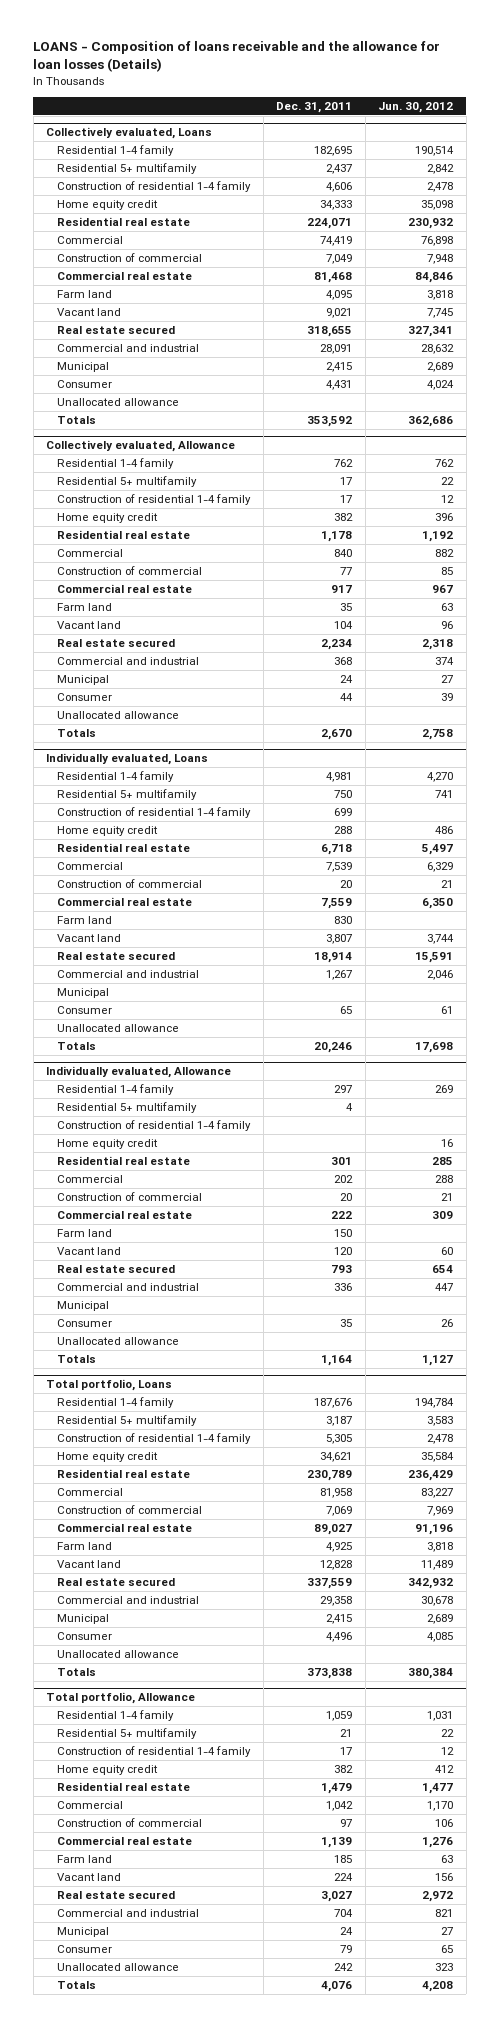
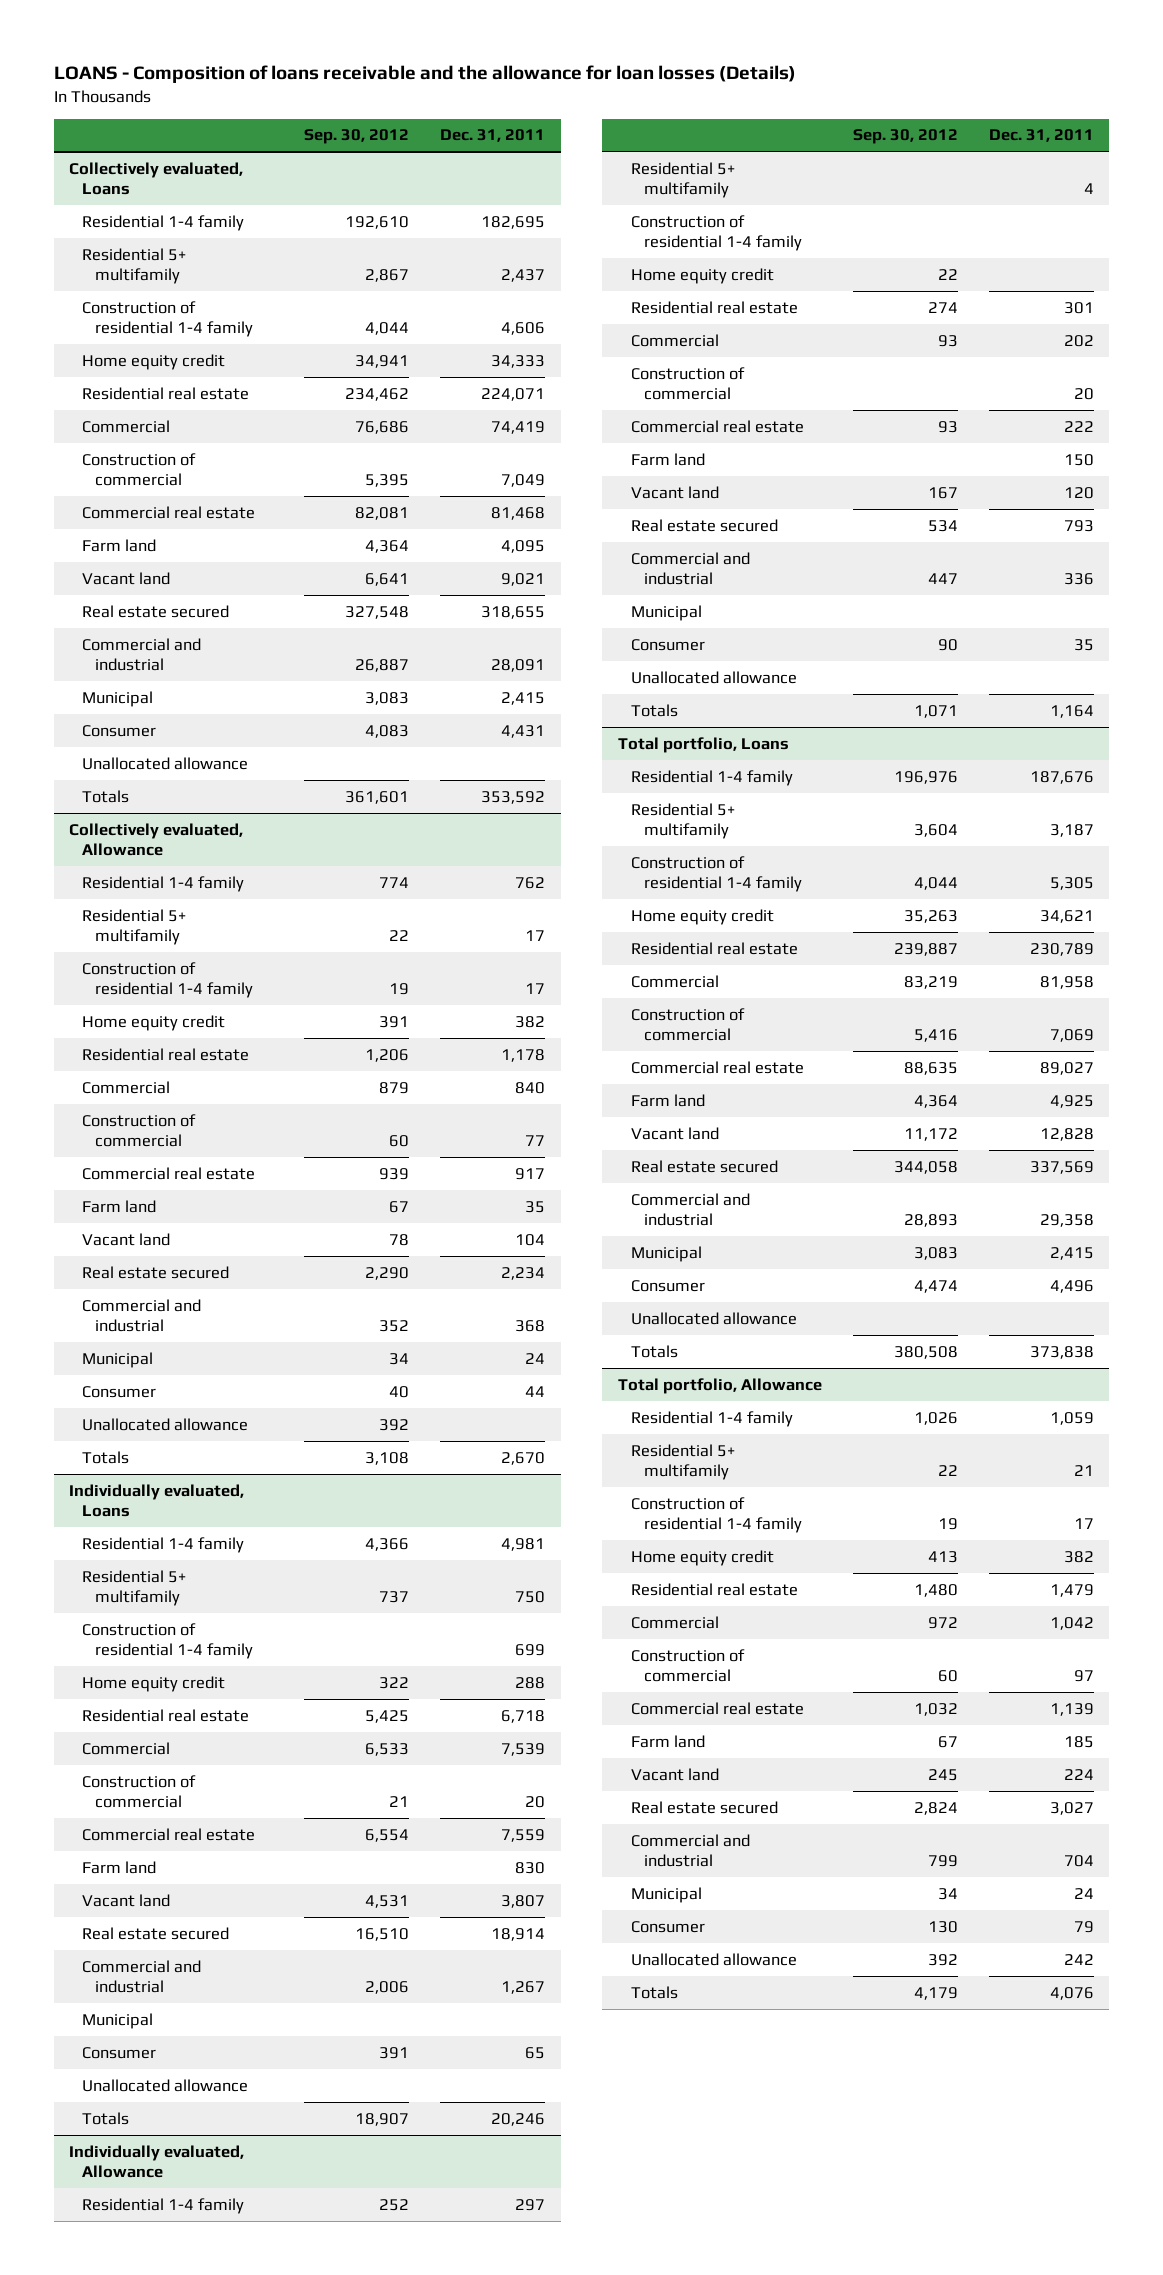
- | Dec. 31, 2011 | Jun. 30, 2012
+ | Sep. 30, 2012 | Dec. 31, 2011
@ Total portfolio, Loans
- Real estate secured | 337,559 | 342,932
+ Real estate secured | 344,058 | 337,569

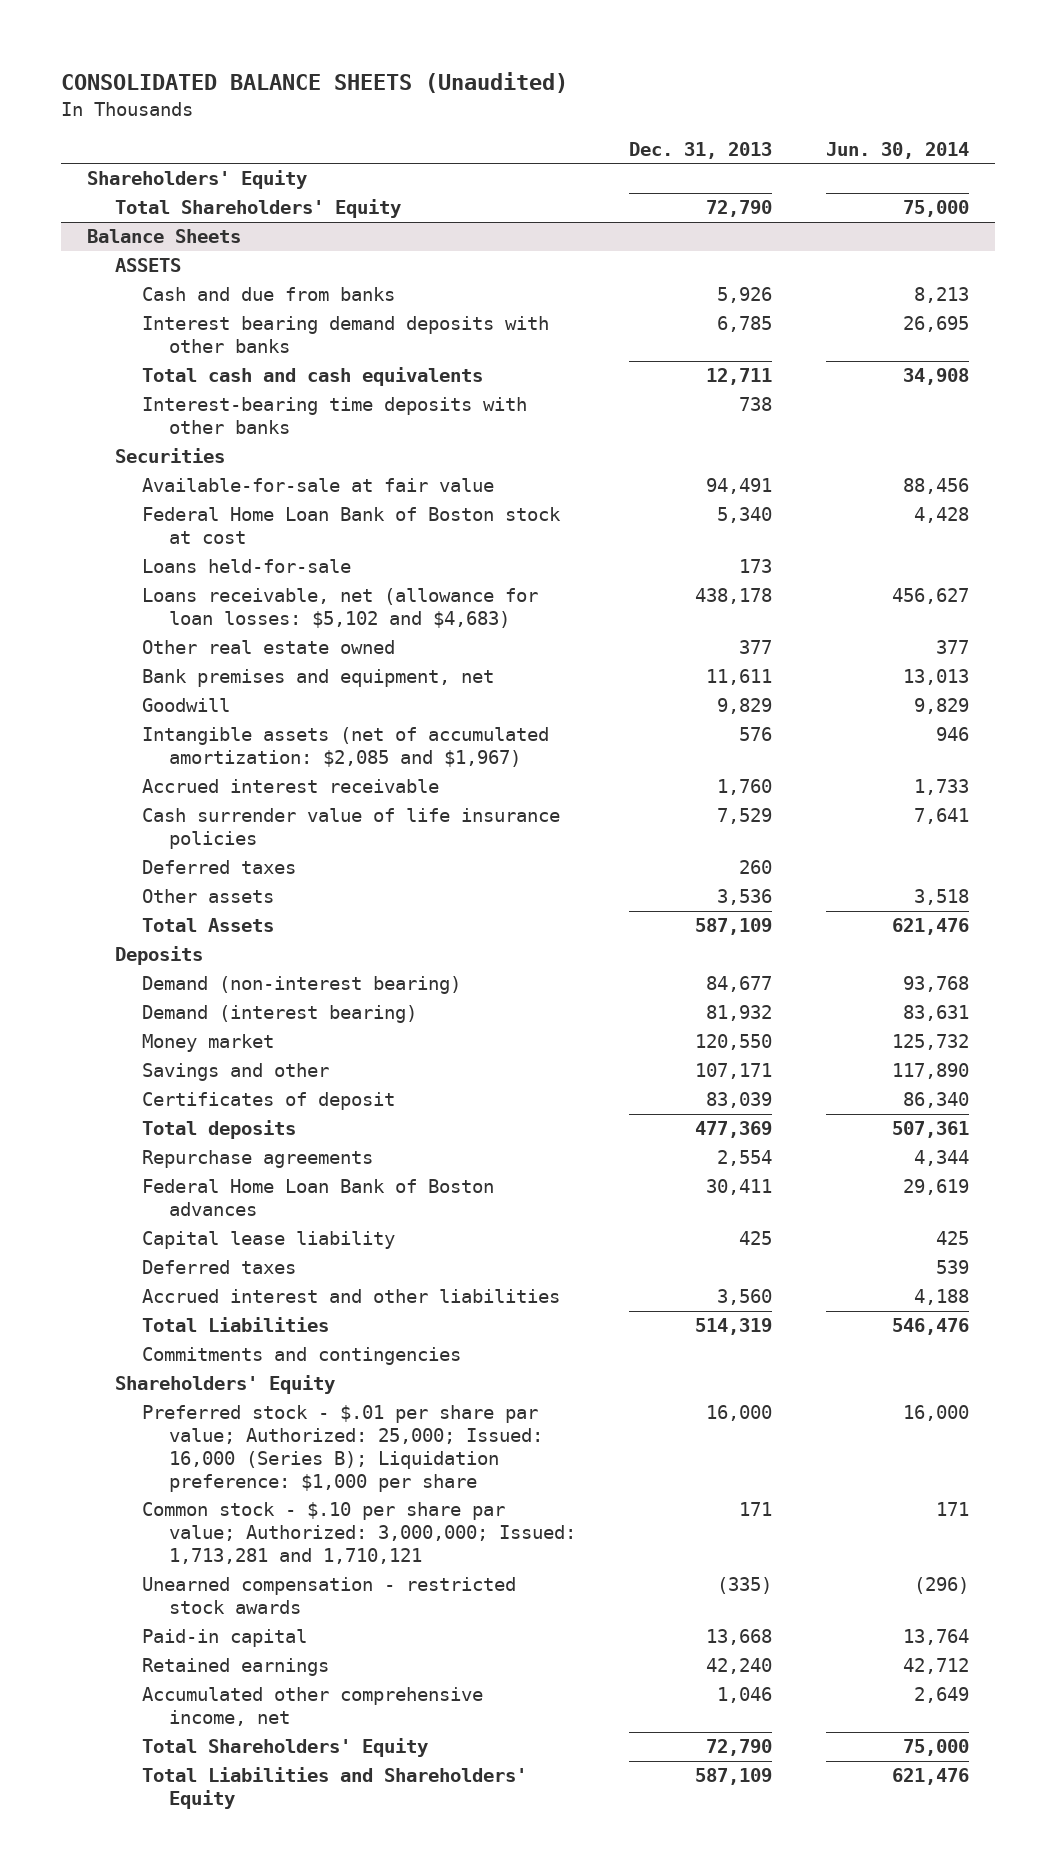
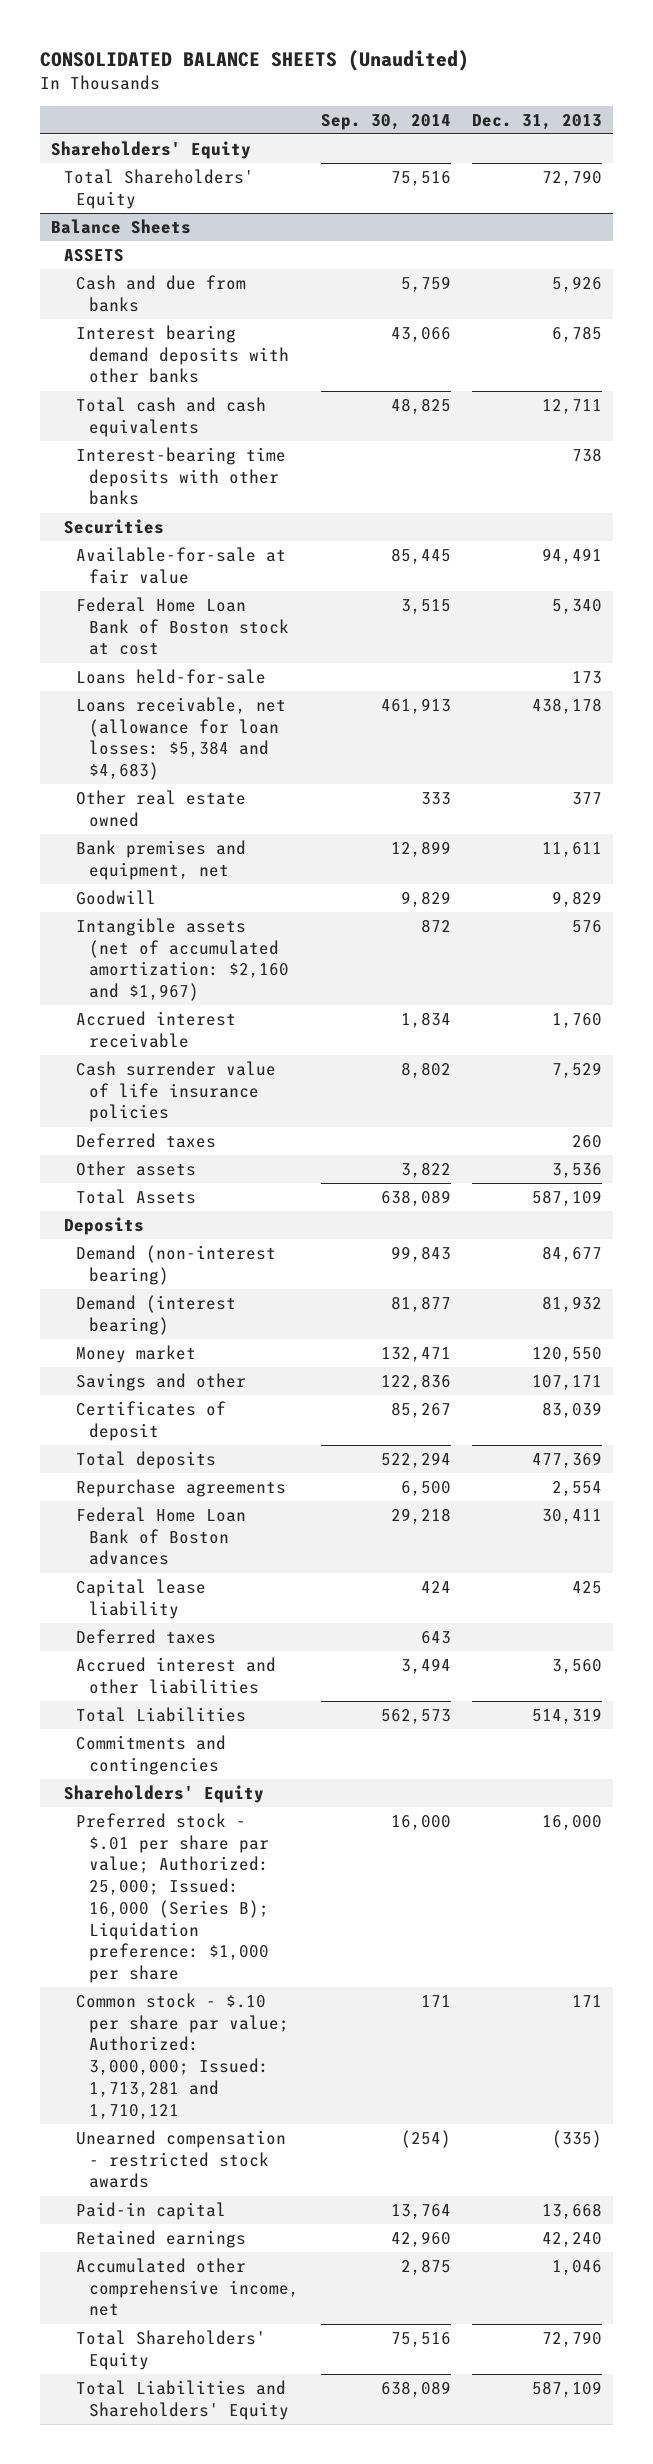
- | Dec. 31, 2013 | Jun. 30, 2014
+ | Sep. 30, 2014 | Dec. 31, 2013
@ Balance Sheets
- Loans receivable, net (allowance for loan losses: $5,102 and $4,683) | 438,178 | 456,627
+ Loans receivable, net (allowance for loan losses: $5,384 and $4,683) | 461,913 | 438,178
- Intangible assets (net of accumulated amortization: $2,085 and $1,967) | 576 | 946
+ Intangible assets (net of accumulated amortization: $2,160 and $1,967) | 872 | 576

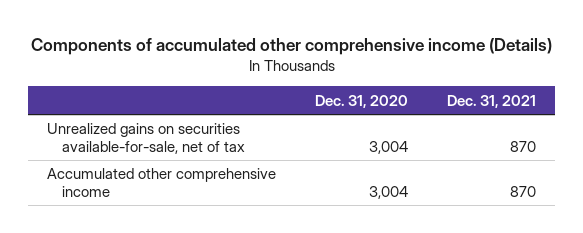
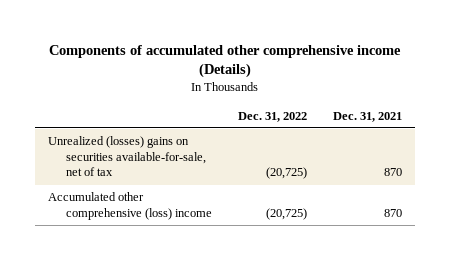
- | Dec. 31, 2020 | Dec. 31, 2021
+ | Dec. 31, 2022 | Dec. 31, 2021
- Unrealized gains on securities available-for-sale, net of tax | 3,004 | 870
- Accumulated other comprehensive income | 3,004 | 870
+ Unrealized (losses) gains on securities available-for-sale, net of tax | (20,725) | 870
+ Accumulated other comprehensive (loss) income | (20,725) | 870

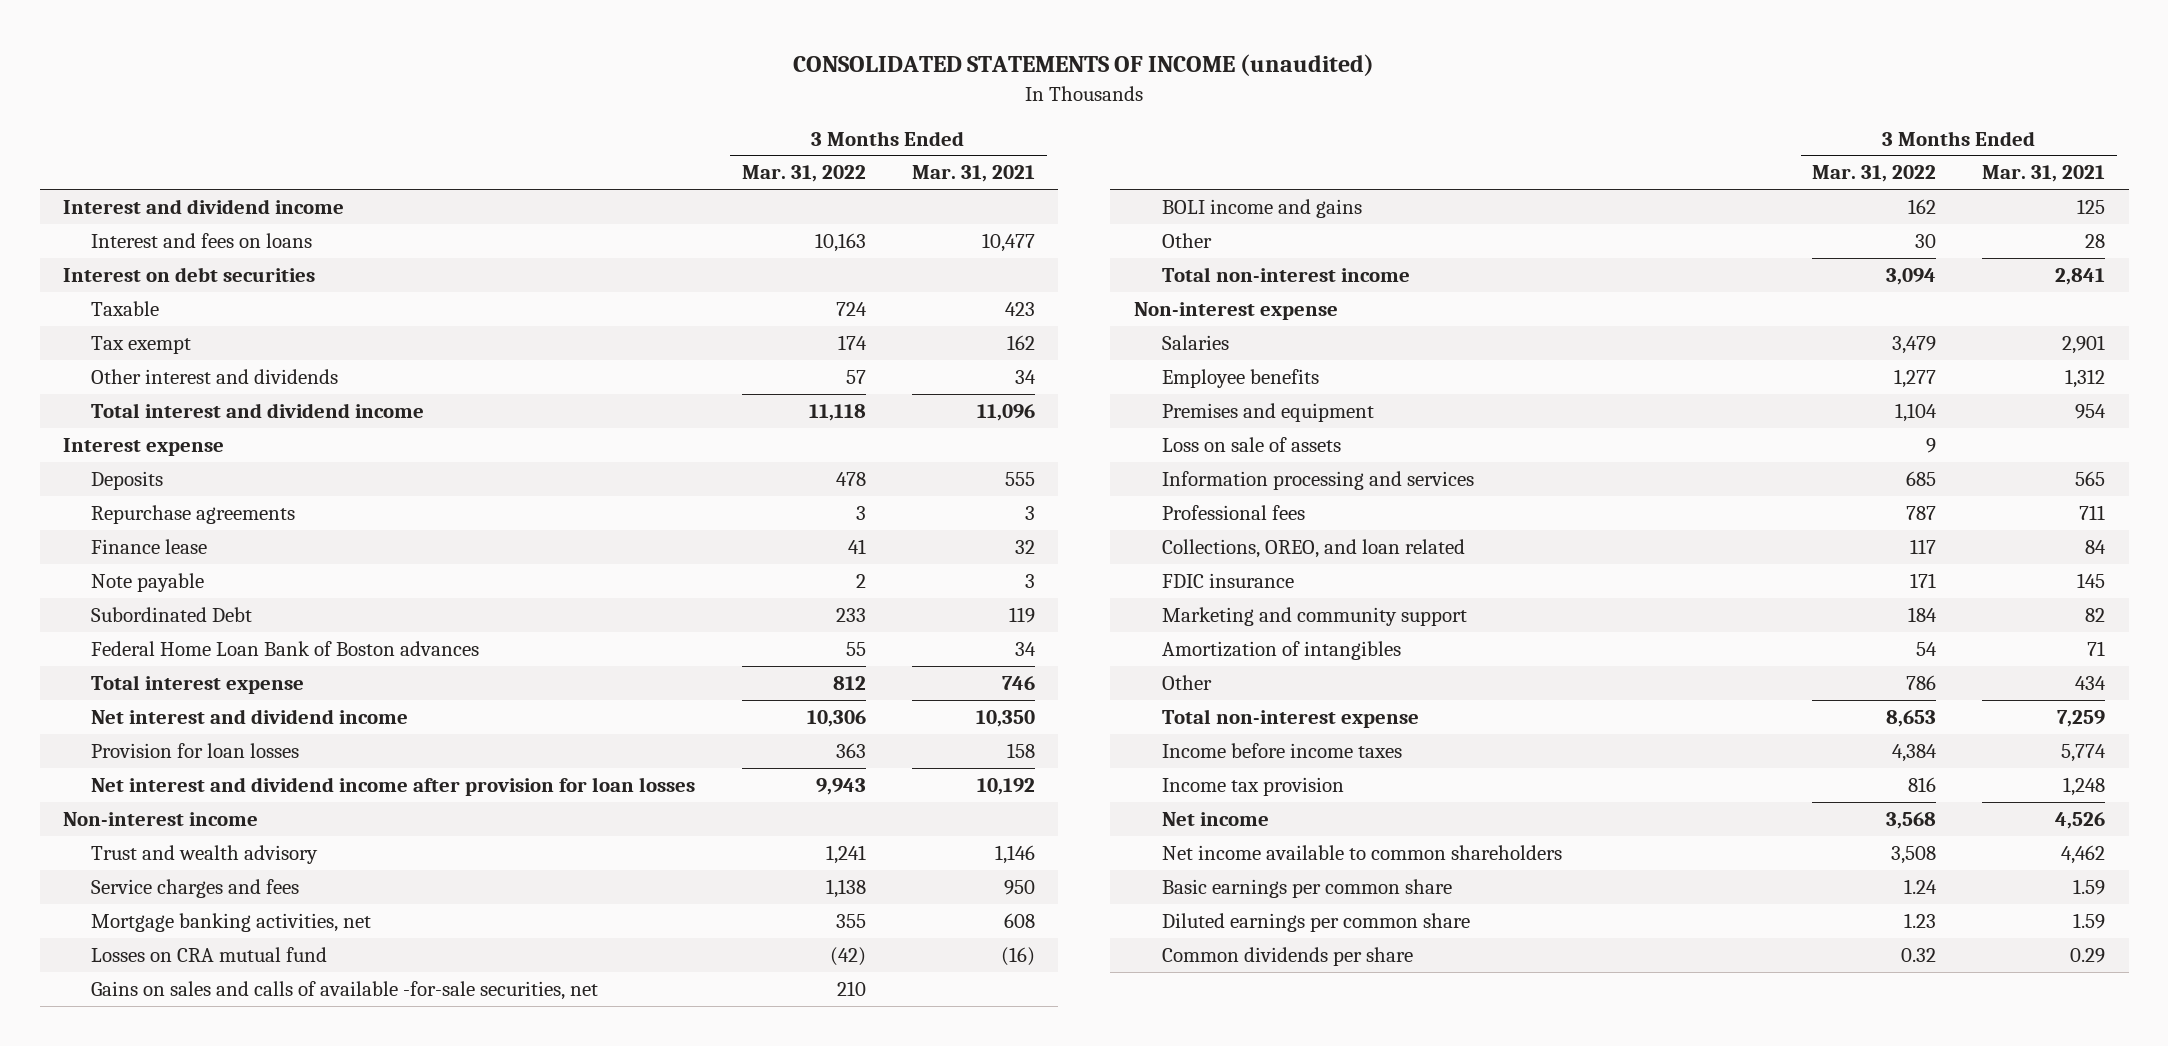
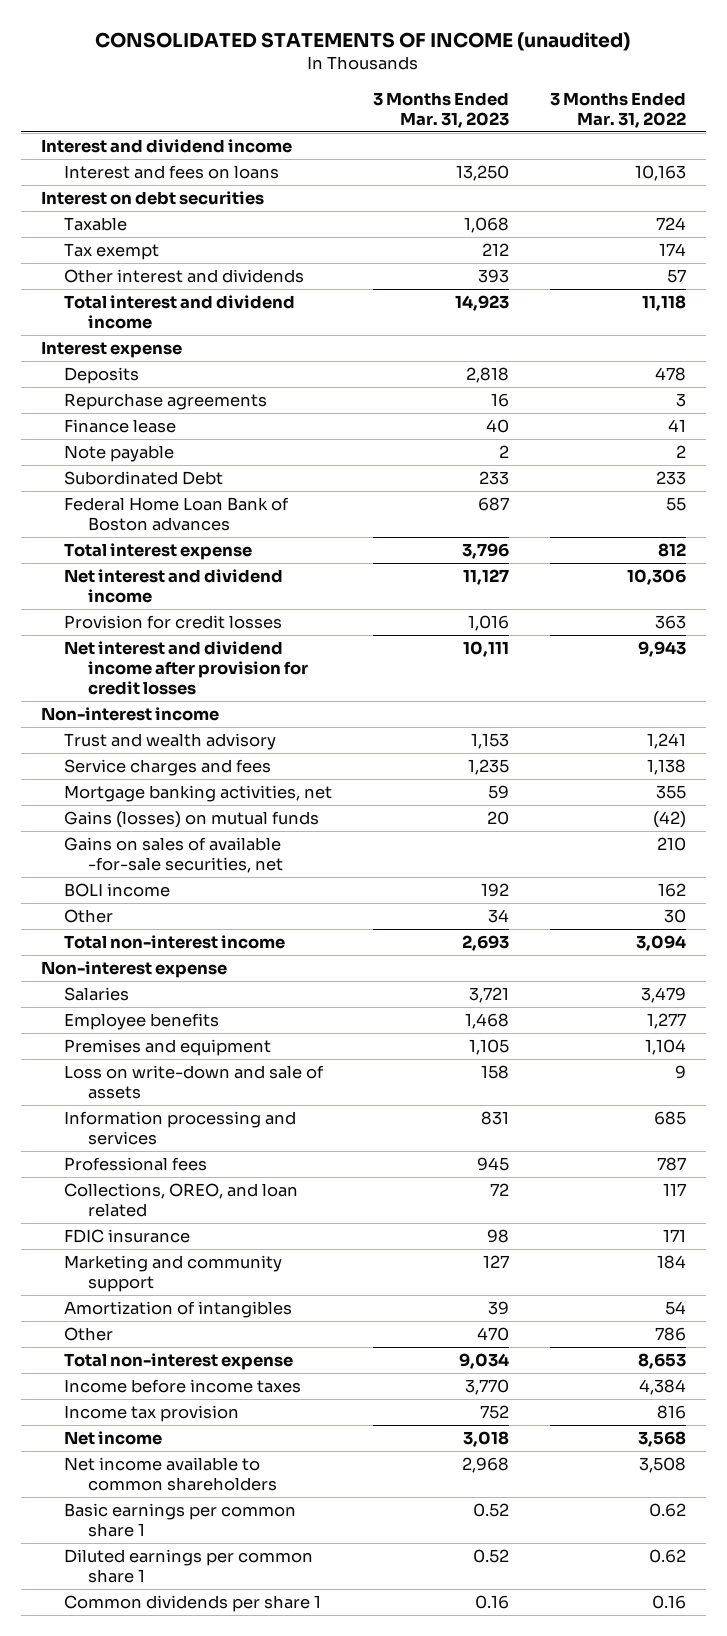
- | 3 Months Ended Mar. 31, 2022 | 3 Months Ended Mar. 31, 2021
+ | 3 Months Ended Mar. 31, 2023 | 3 Months Ended Mar. 31, 2022
- Provision for loan losses | 363 | 158
- Net interest and dividend income after provision for loan losses | 9,943 | 10,192
+ Provision for credit losses | 1,016 | 363
+ Net interest and dividend income after provision for credit losses | 10,111 | 9,943
- Losses on CRA mutual fund | (42) | (16)
- Gains on sales and calls of available -for-sale securities, net | 210 |
- BOLI income and gains | 162 | 125
+ Gains (losses) on mutual funds | 20 | (42)
+ Gains on sales of available -for-sale securities, net | | 210
+ BOLI income | 192 | 162
- Loss on sale of assets | 9 |
+ Loss on write-down and sale of assets | 158 | 9
- Basic earnings per common share | 1.24 | 1.59
- Diluted earnings per common share | 1.23 | 1.59
- Common dividends per share | 0.32 | 0.29
+ Basic earnings per common share 1 | 0.52 | 0.62
+ Diluted earnings per common share 1 | 0.52 | 0.62
+ Common dividends per share 1 | 0.16 | 0.16

